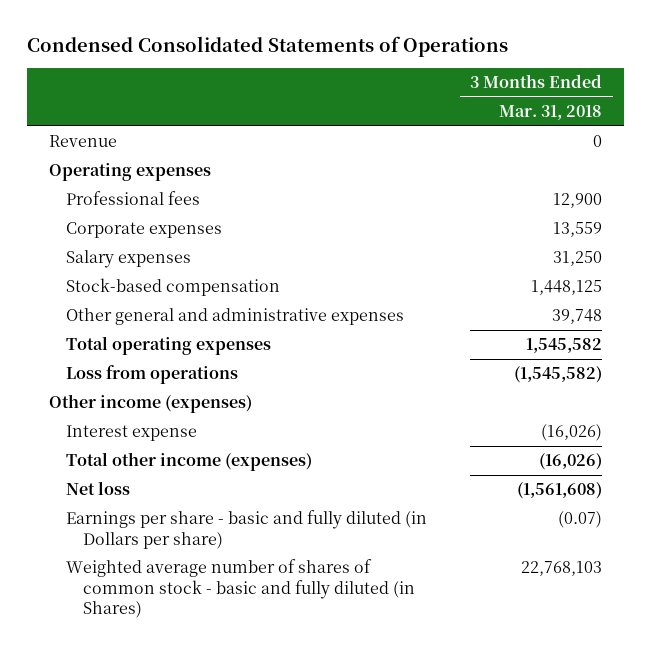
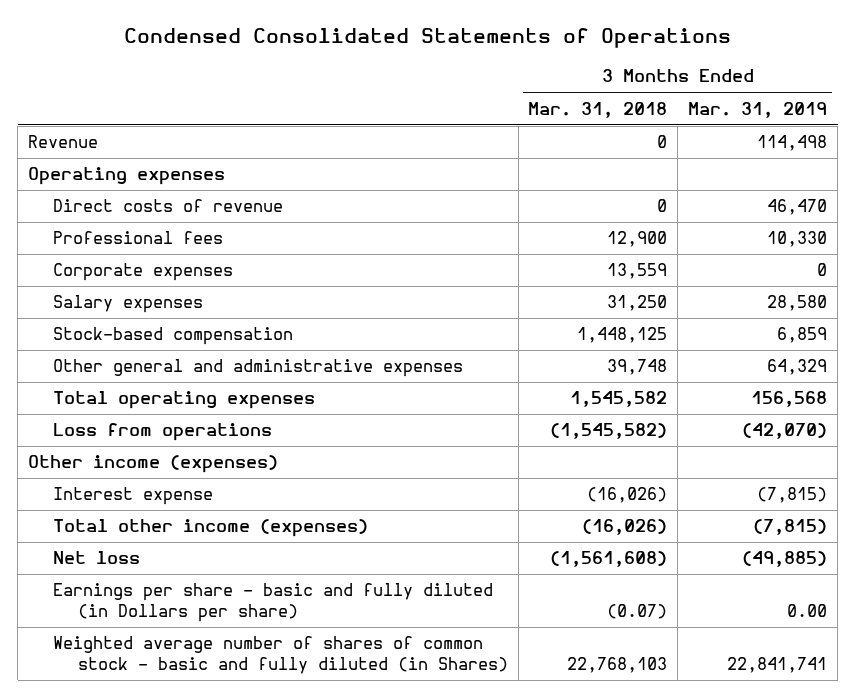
- | 3 Months Ended Mar. 31, 2018
+ | 3 Months Ended Mar. 31, 2018 | 3 Months Ended Mar. 31, 2019
+ Direct costs of revenue | 0 | 46,470

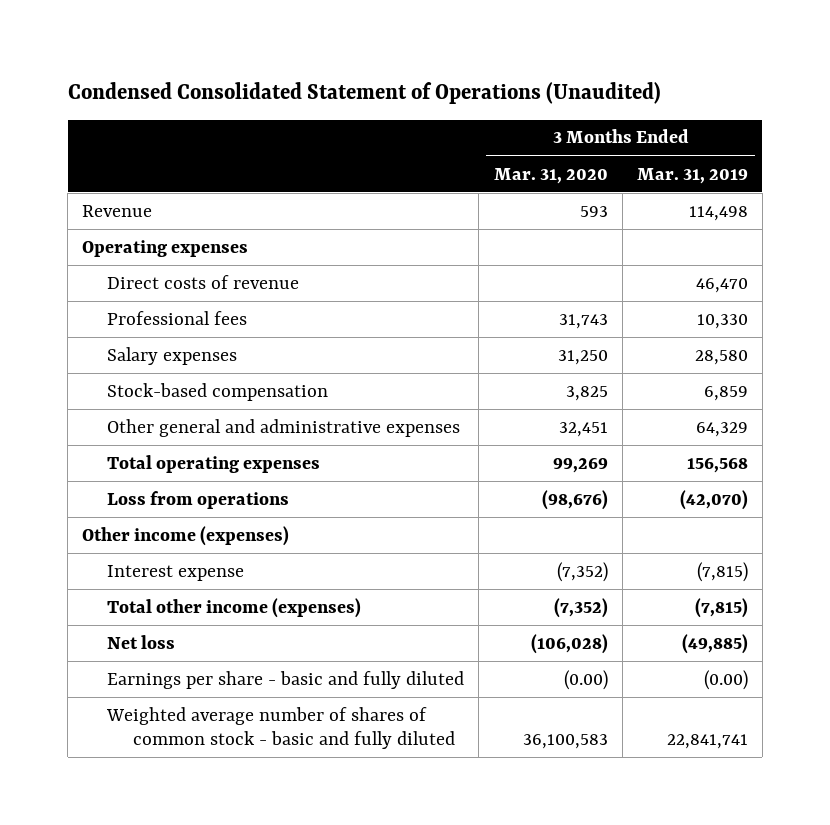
- Condensed Consolidated Statements of Operations
+ Condensed Consolidated Statement of Operations (Unaudited)
- | 3 Months Ended Mar. 31, 2018 | 3 Months Ended Mar. 31, 2019
+ | 3 Months Ended Mar. 31, 2020 | 3 Months Ended Mar. 31, 2019
- Corporate expenses | 13,559 | 0
- Earnings per share - basic and fully diluted (in Dollars per share) | (0.07) | 0.00
- Weighted average number of shares of common stock - basic and fully diluted (in Shares) | 22,768,103 | 22,841,741
+ Earnings per share - basic and fully diluted | (0.00) | (0.00)
+ Weighted average number of shares of common stock - basic and fully diluted | 36,100,583 | 22,841,741

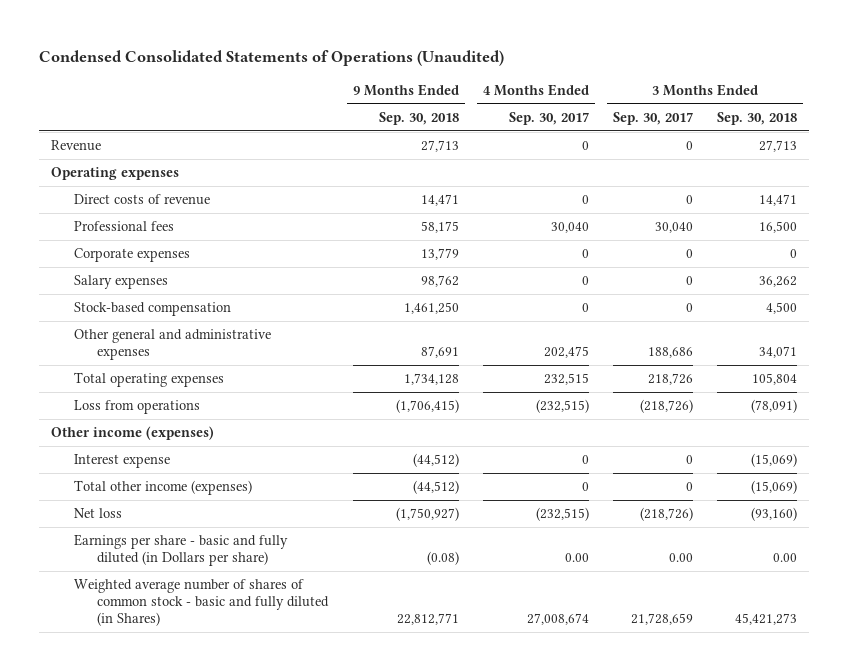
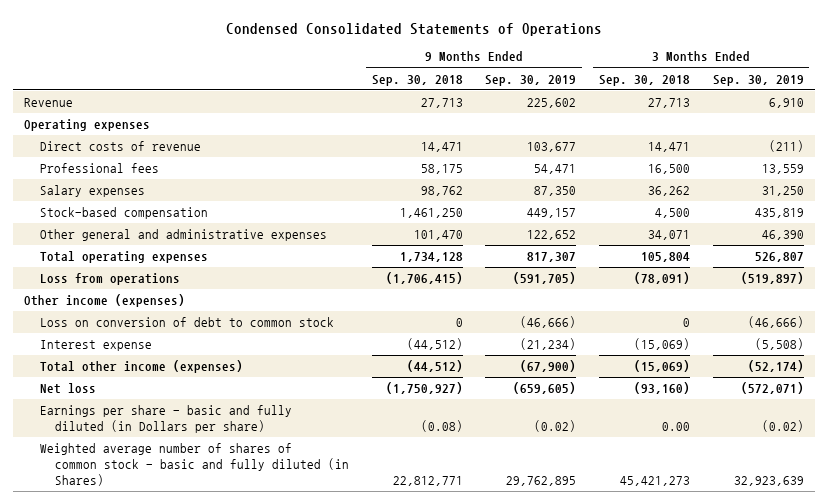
- Condensed Consolidated Statements of Operations (Unaudited)
+ Condensed Consolidated Statements of Operations
- | 9 Months Ended Sep. 30, 2018 | 4 Months Ended Sep. 30, 2017 | 3 Months Ended Sep. 30, 2017 | 3 Months Ended Sep. 30, 2018
+ | 9 Months Ended Sep. 30, 2018 | 9 Months Ended Sep. 30, 2019 | 3 Months Ended Sep. 30, 2018 | 3 Months Ended Sep. 30, 2019
- Corporate expenses | 13,779 | 0 | 0 | 0
- Other general and administrative expenses | 87,691 | 202,475 | 188,686 | 34,071
+ Other general and administrative expenses | 101,470 | 122,652 | 34,071 | 46,390
+ Loss on conversion of debt to common stock | 0 | (46,666) | 0 | (46,666)

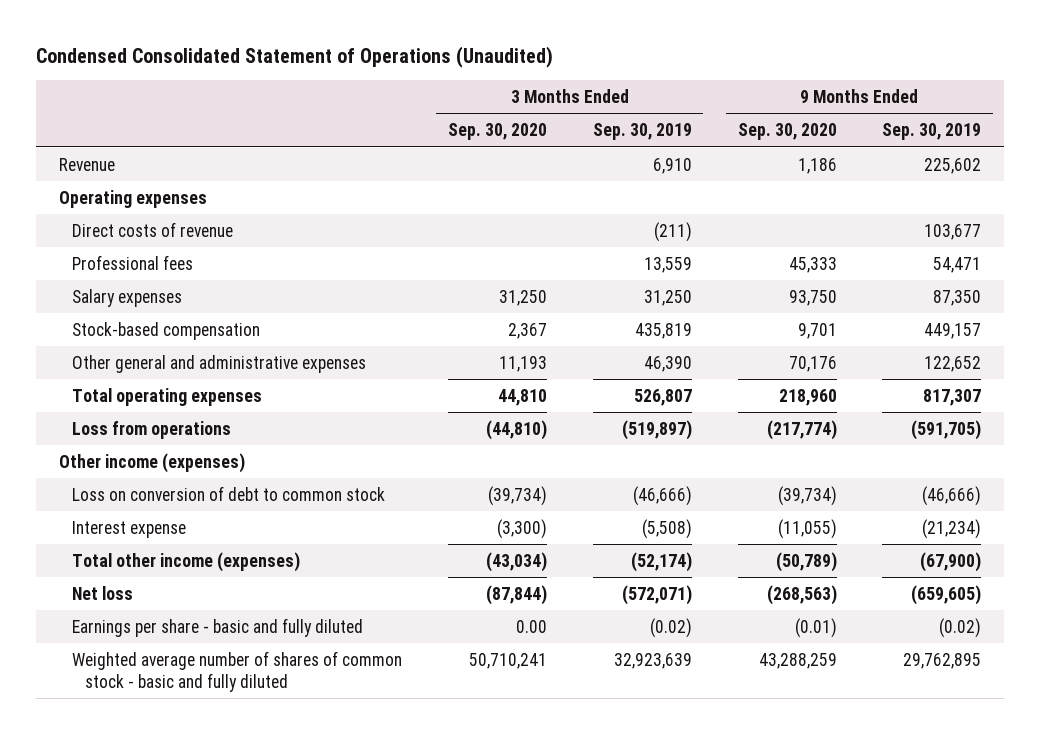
- Condensed Consolidated Statements of Operations
+ Condensed Consolidated Statement of Operations (Unaudited)
- | 9 Months Ended Sep. 30, 2018 | 9 Months Ended Sep. 30, 2019 | 3 Months Ended Sep. 30, 2018 | 3 Months Ended Sep. 30, 2019
+ | 3 Months Ended Sep. 30, 2020 | 3 Months Ended Sep. 30, 2019 | 9 Months Ended Sep. 30, 2020 | 9 Months Ended Sep. 30, 2019
- Earnings per share - basic and fully diluted (in Dollars per share) | (0.08) | (0.02) | 0.00 | (0.02)
- Weighted average number of shares of common stock - basic and fully diluted (in Shares) | 22,812,771 | 29,762,895 | 45,421,273 | 32,923,639
+ Earnings per share - basic and fully diluted | 0.00 | (0.02) | (0.01) | (0.02)
+ Weighted average number of shares of common stock - basic and fully diluted | 50,710,241 | 32,923,639 | 43,288,259 | 29,762,895

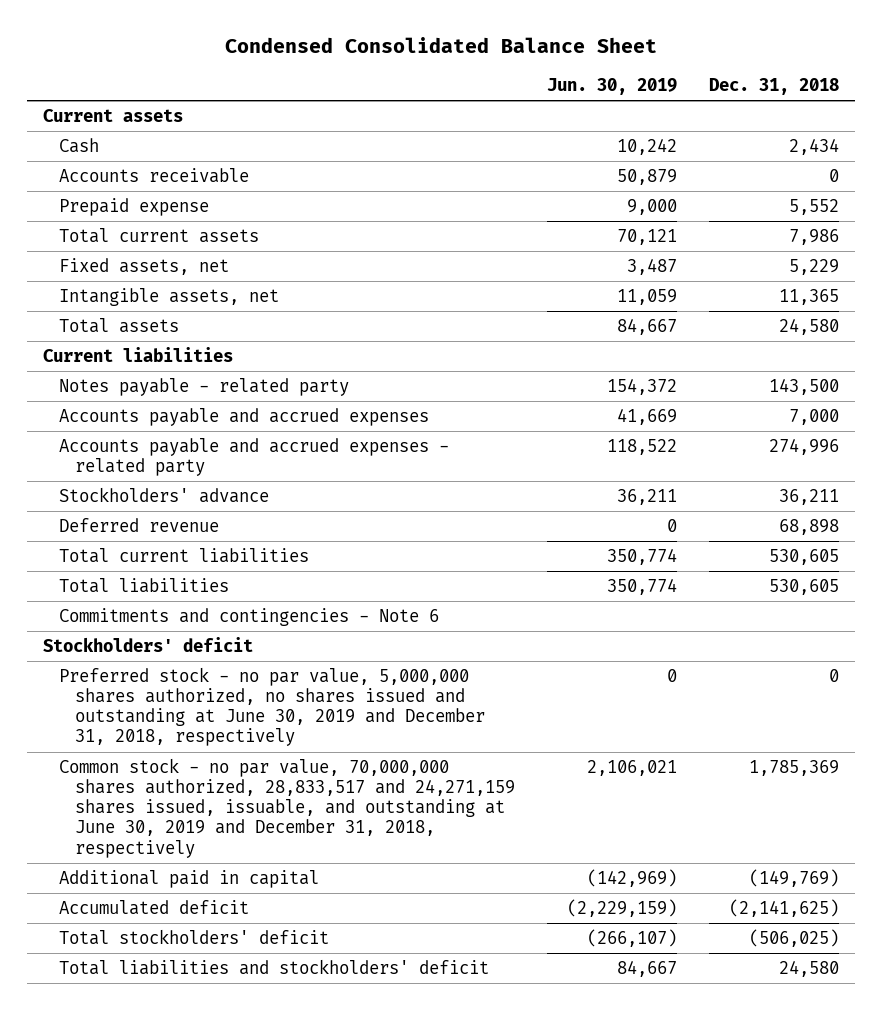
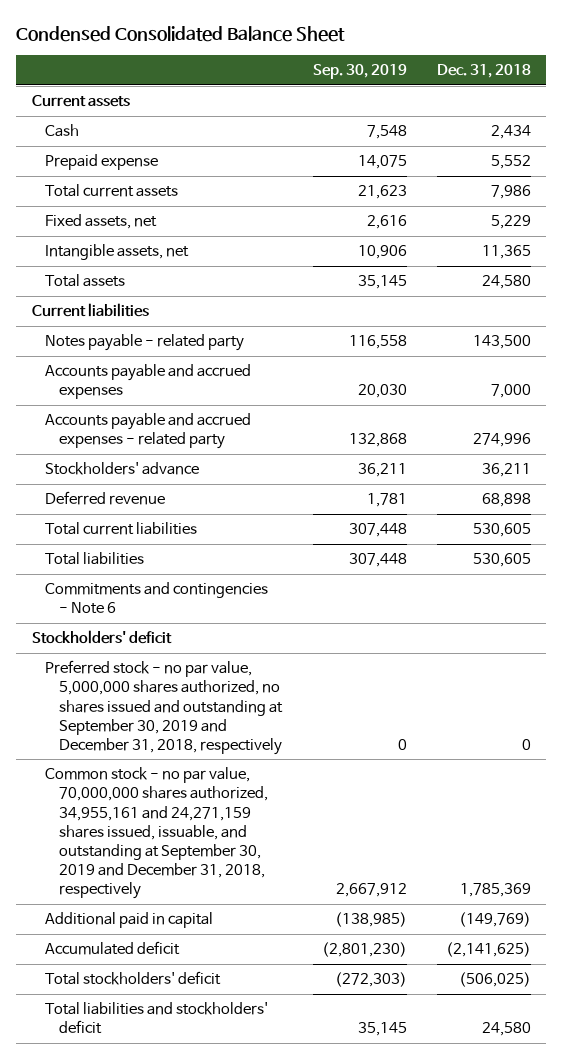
- | Jun. 30, 2019 | Dec. 31, 2018
+ | Sep. 30, 2019 | Dec. 31, 2018
- Accounts receivable | 50,879 | 0
- Preferred stock - no par value, 5,000,000 shares authorized, no shares issued and outstanding at June 30, 2019 and December 31, 2018, respectively | 0 | 0
- Common stock - no par value, 70,000,000 shares authorized, 28,833,517 and 24,271,159 shares issued, issuable, and outstanding at June 30, 2019 and December 31, 2018, respectively | 2,106,021 | 1,785,369
+ Preferred stock - no par value, 5,000,000 shares authorized, no shares issued and outstanding at September 30, 2019 and December 31, 2018, respectively | 0 | 0
+ Common stock - no par value, 70,000,000 shares authorized, 34,955,161 and 24,271,159 shares issued, issuable, and outstanding at September 30, 2019 and December 31, 2018, respectively | 2,667,912 | 1,785,369

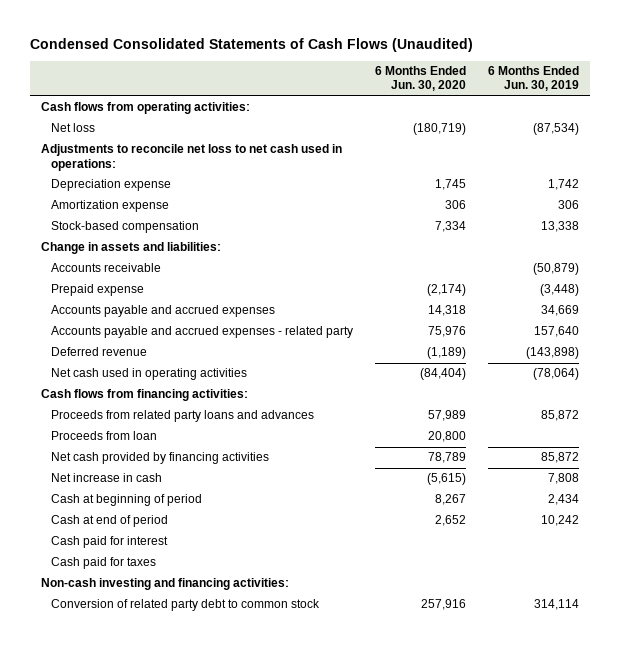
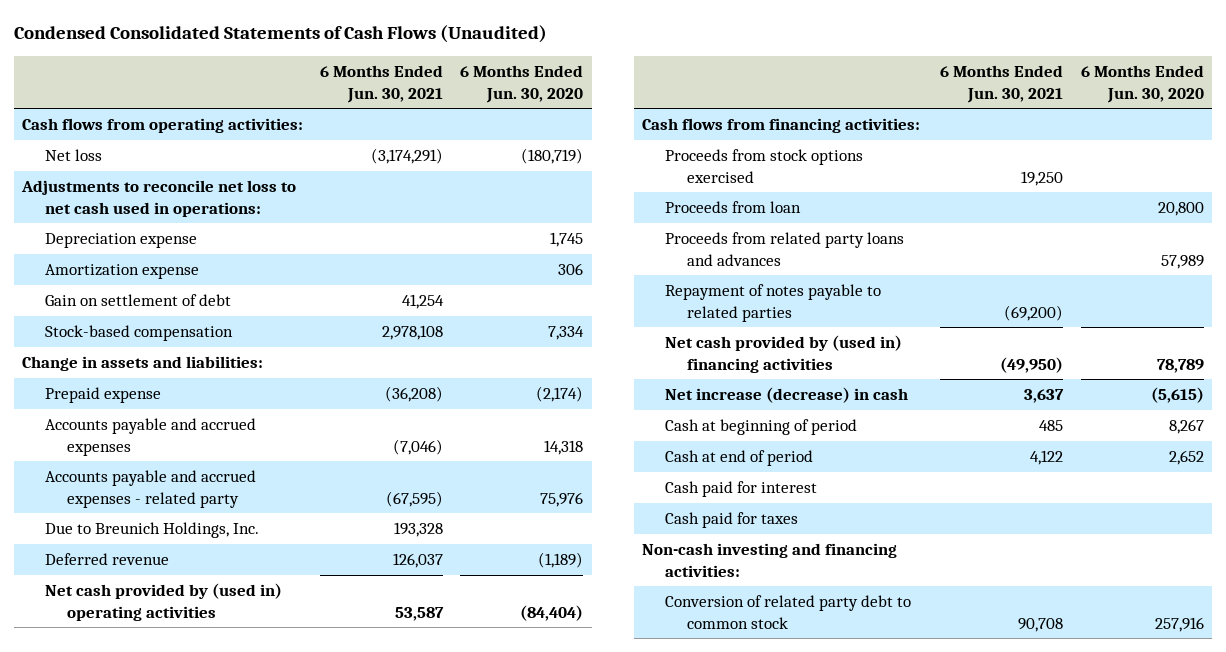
- | 6 Months Ended Jun. 30, 2020 | 6 Months Ended Jun. 30, 2019
+ | 6 Months Ended Jun. 30, 2021 | 6 Months Ended Jun. 30, 2020
+ Gain on settlement of debt | 41,254 |
- Accounts receivable | | (50,879)
+ Due to Breunich Holdings, Inc. | 193,328 |
- Net cash used in operating activities | (84,404) | (78,064)
+ Net cash provided by (used in) operating activities | 53,587 | (84,404)
+ Proceeds from stock options exercised | 19,250 |
- Net cash provided by financing activities | 78,789 | 85,872
- Net increase in cash | (5,615) | 7,808
moved down: Proceeds from related party loans and advances | | 57,989
+ Repayment of notes payable to related parties | (69,200) |
+ Net cash provided by (used in) financing activities | (49,950) | 78,789
+ Net increase (decrease) in cash | 3,637 | (5,615)

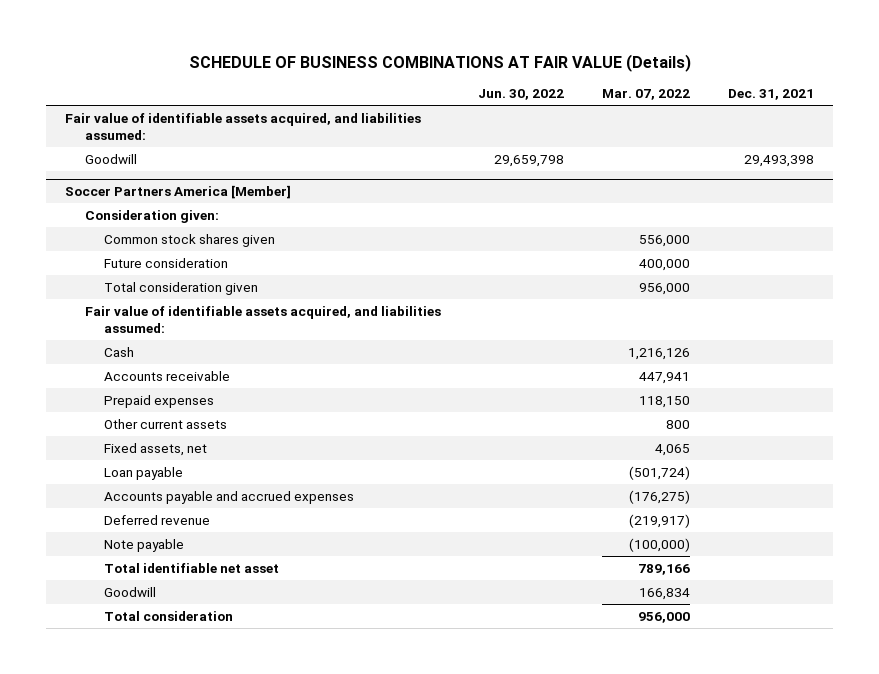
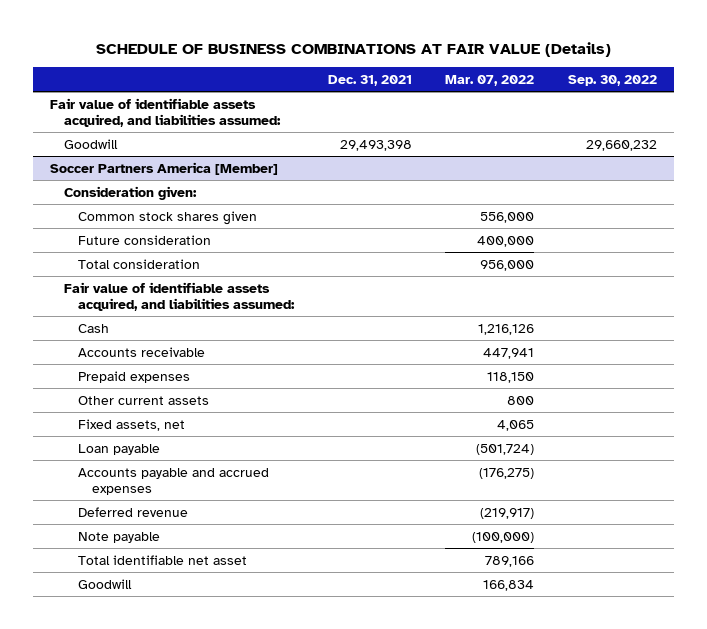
- | Jun. 30, 2022 | Mar. 07, 2022 | Dec. 31, 2021
+ | Dec. 31, 2021 | Mar. 07, 2022 | Sep. 30, 2022
@ Soccer Partners America [Member]
- Total consideration given | | 956,000 |
moved up: Total consideration | | 956,000 |

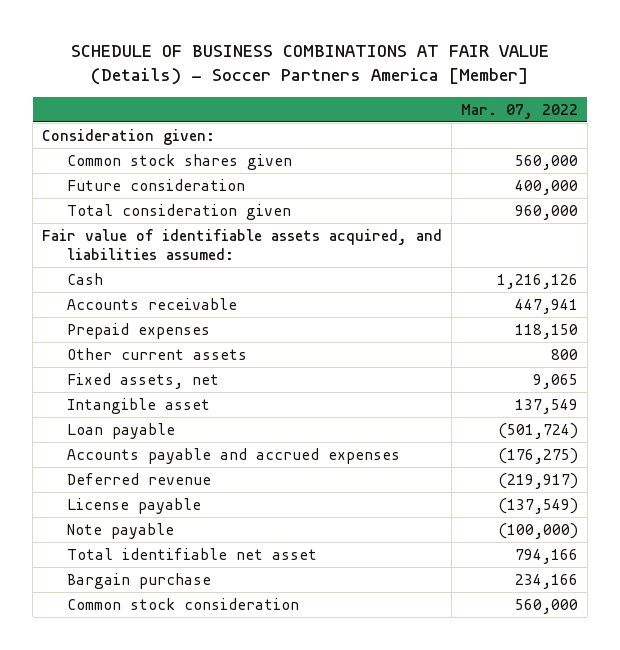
- SCHEDULE OF BUSINESS COMBINATIONS AT FAIR VALUE (Details)
+ SCHEDULE OF BUSINESS COMBINATIONS AT FAIR VALUE (Details) - Soccer Partners America [Member]
- | Dec. 31, 2021 | Mar. 07, 2022 | Sep. 30, 2022
+ | Mar. 07, 2022
- Fair value of identifiable assets acquired, and liabilities assumed:
- Goodwill | 29,493,398 | | 29,660,232
- Soccer Partners America [Member]
- Common stock shares given | | 556,000 |
+ Common stock shares given | 560,000
- Total consideration | | 956,000 |
+ Total consideration given | 960,000
- Fixed assets, net | | 4,065 |
+ Fixed assets, net | 9,065
+ Intangible asset | 137,549
+ License payable | (137,549)
- Total identifiable net asset | | 789,166 |
- Goodwill | | 166,834 |
+ Total identifiable net asset | 794,166
+ Bargain purchase | 234,166
+ Common stock consideration | 560,000

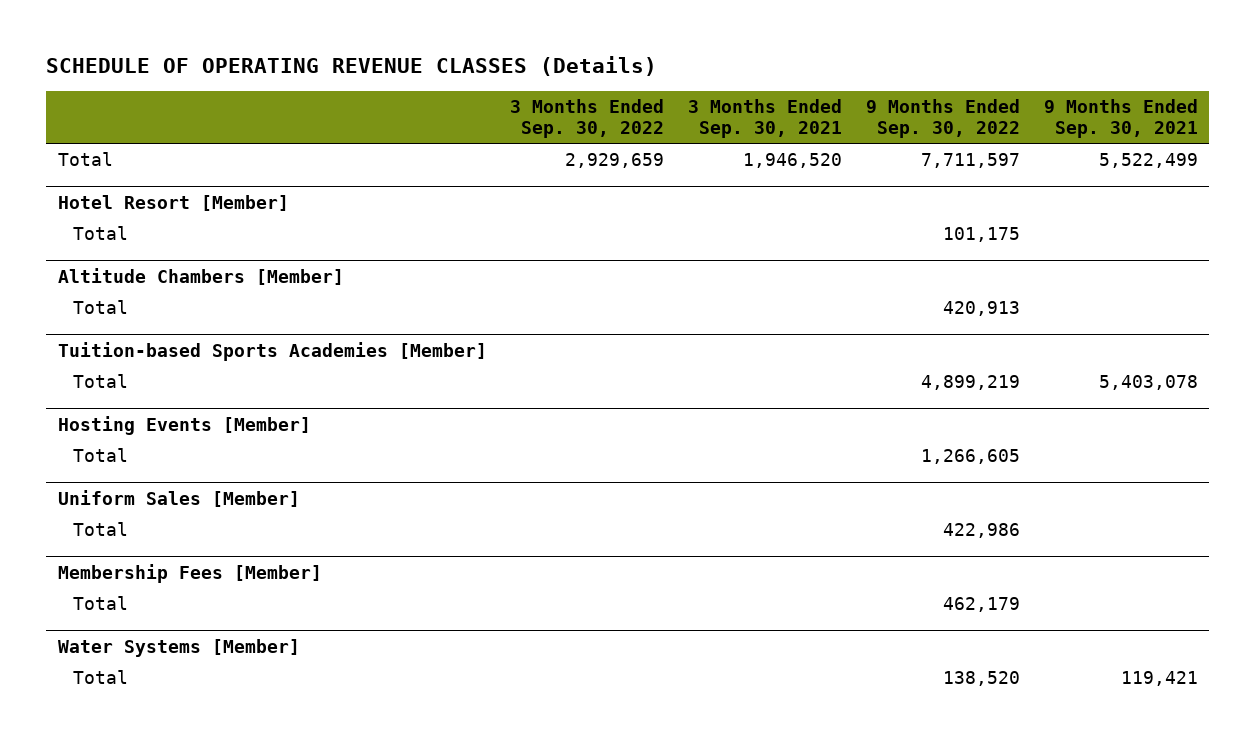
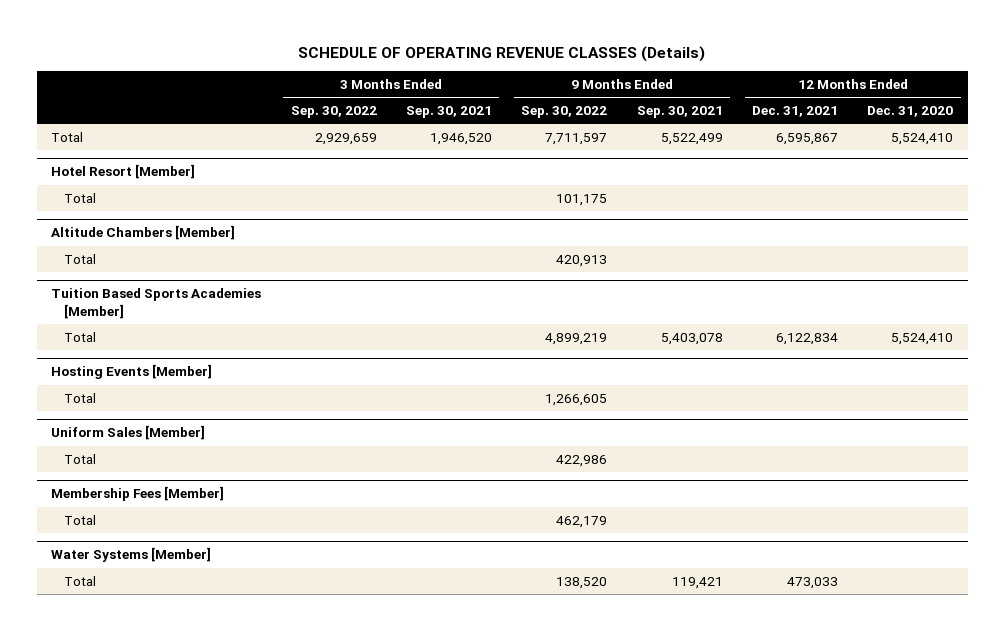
- | 3 Months Ended Sep. 30, 2022 | 3 Months Ended Sep. 30, 2021 | 9 Months Ended Sep. 30, 2022 | 9 Months Ended Sep. 30, 2021
+ | 3 Months Ended Sep. 30, 2022 | 3 Months Ended Sep. 30, 2021 | 9 Months Ended Sep. 30, 2022 | 9 Months Ended Sep. 30, 2021 | 12 Months Ended Dec. 31, 2021 | 12 Months Ended Dec. 31, 2020
- Tuition-based Sports Academies [Member]
+ Tuition Based Sports Academies [Member]

